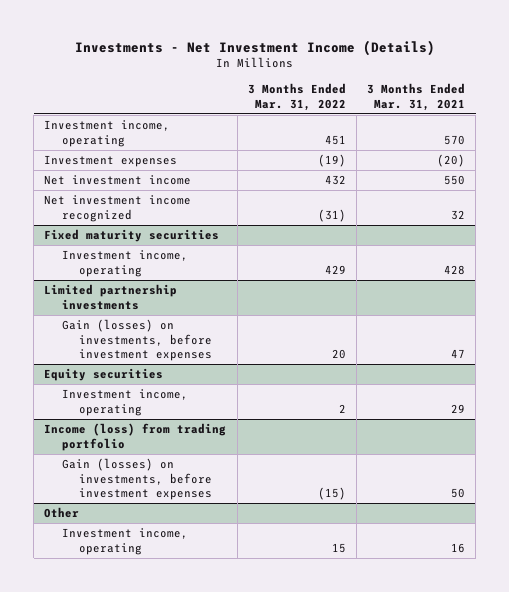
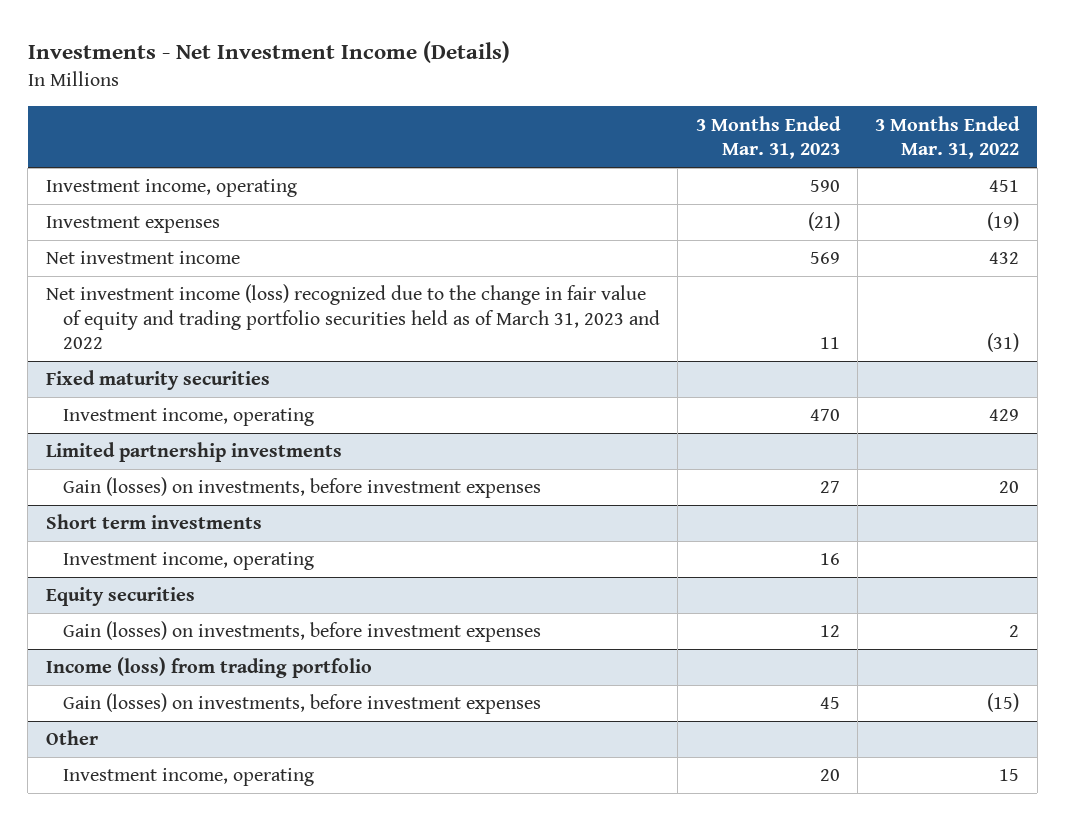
- | 3 Months Ended Mar. 31, 2022 | 3 Months Ended Mar. 31, 2021
+ | 3 Months Ended Mar. 31, 2023 | 3 Months Ended Mar. 31, 2022
- Net investment income recognized | (31) | 32
+ Net investment income (loss) recognized due to the change in fair value of equity and trading portfolio securities held as of March 31, 2023 and 2022 | 11 | (31)
+ Short term investments
+ Investment income, operating | 16 |
@ Equity securities
- Investment income, operating | 2 | 29
+ Gain (losses) on investments, before investment expenses | 12 | 2

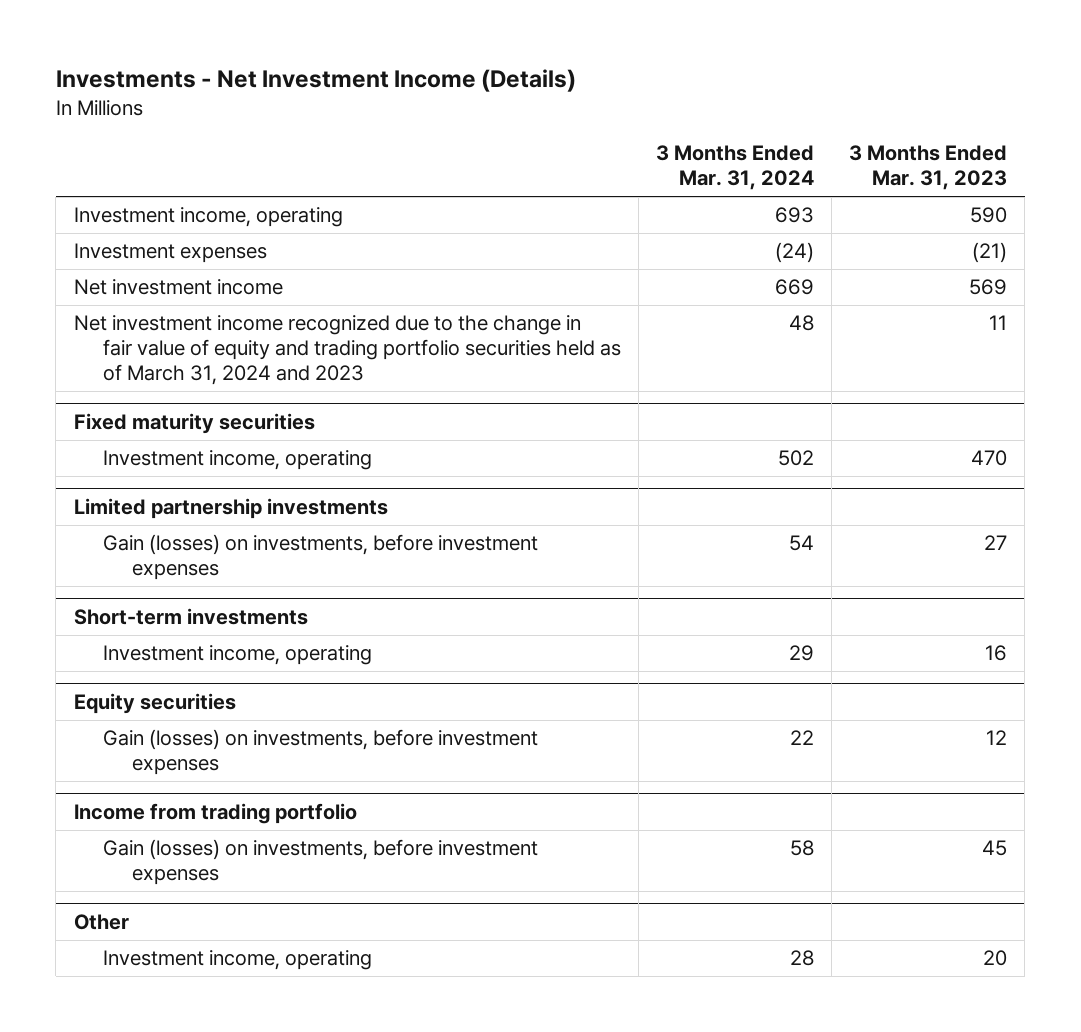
- | 3 Months Ended Mar. 31, 2023 | 3 Months Ended Mar. 31, 2022
+ | 3 Months Ended Mar. 31, 2024 | 3 Months Ended Mar. 31, 2023
- Net investment income (loss) recognized due to the change in fair value of equity and trading portfolio securities held as of March 31, 2023 and 2022 | 11 | (31)
+ Net investment income recognized due to the change in fair value of equity and trading portfolio securities held as of March 31, 2024 and 2023 | 48 | 11
- Short term investments
+ Short-term investments
- Income (loss) from trading portfolio
+ Income from trading portfolio

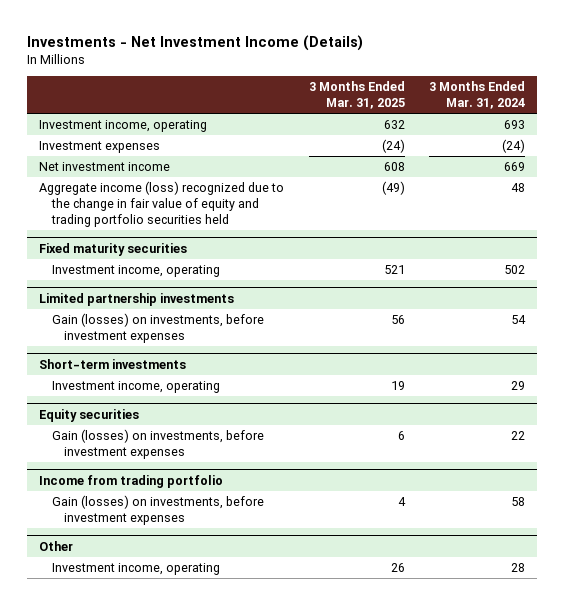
- | 3 Months Ended Mar. 31, 2024 | 3 Months Ended Mar. 31, 2023
+ | 3 Months Ended Mar. 31, 2025 | 3 Months Ended Mar. 31, 2024
- Net investment income recognized due to the change in fair value of equity and trading portfolio securities held as of March 31, 2024 and 2023 | 48 | 11
+ Aggregate income (loss) recognized due to the change in fair value of equity and trading portfolio securities held | (49) | 48

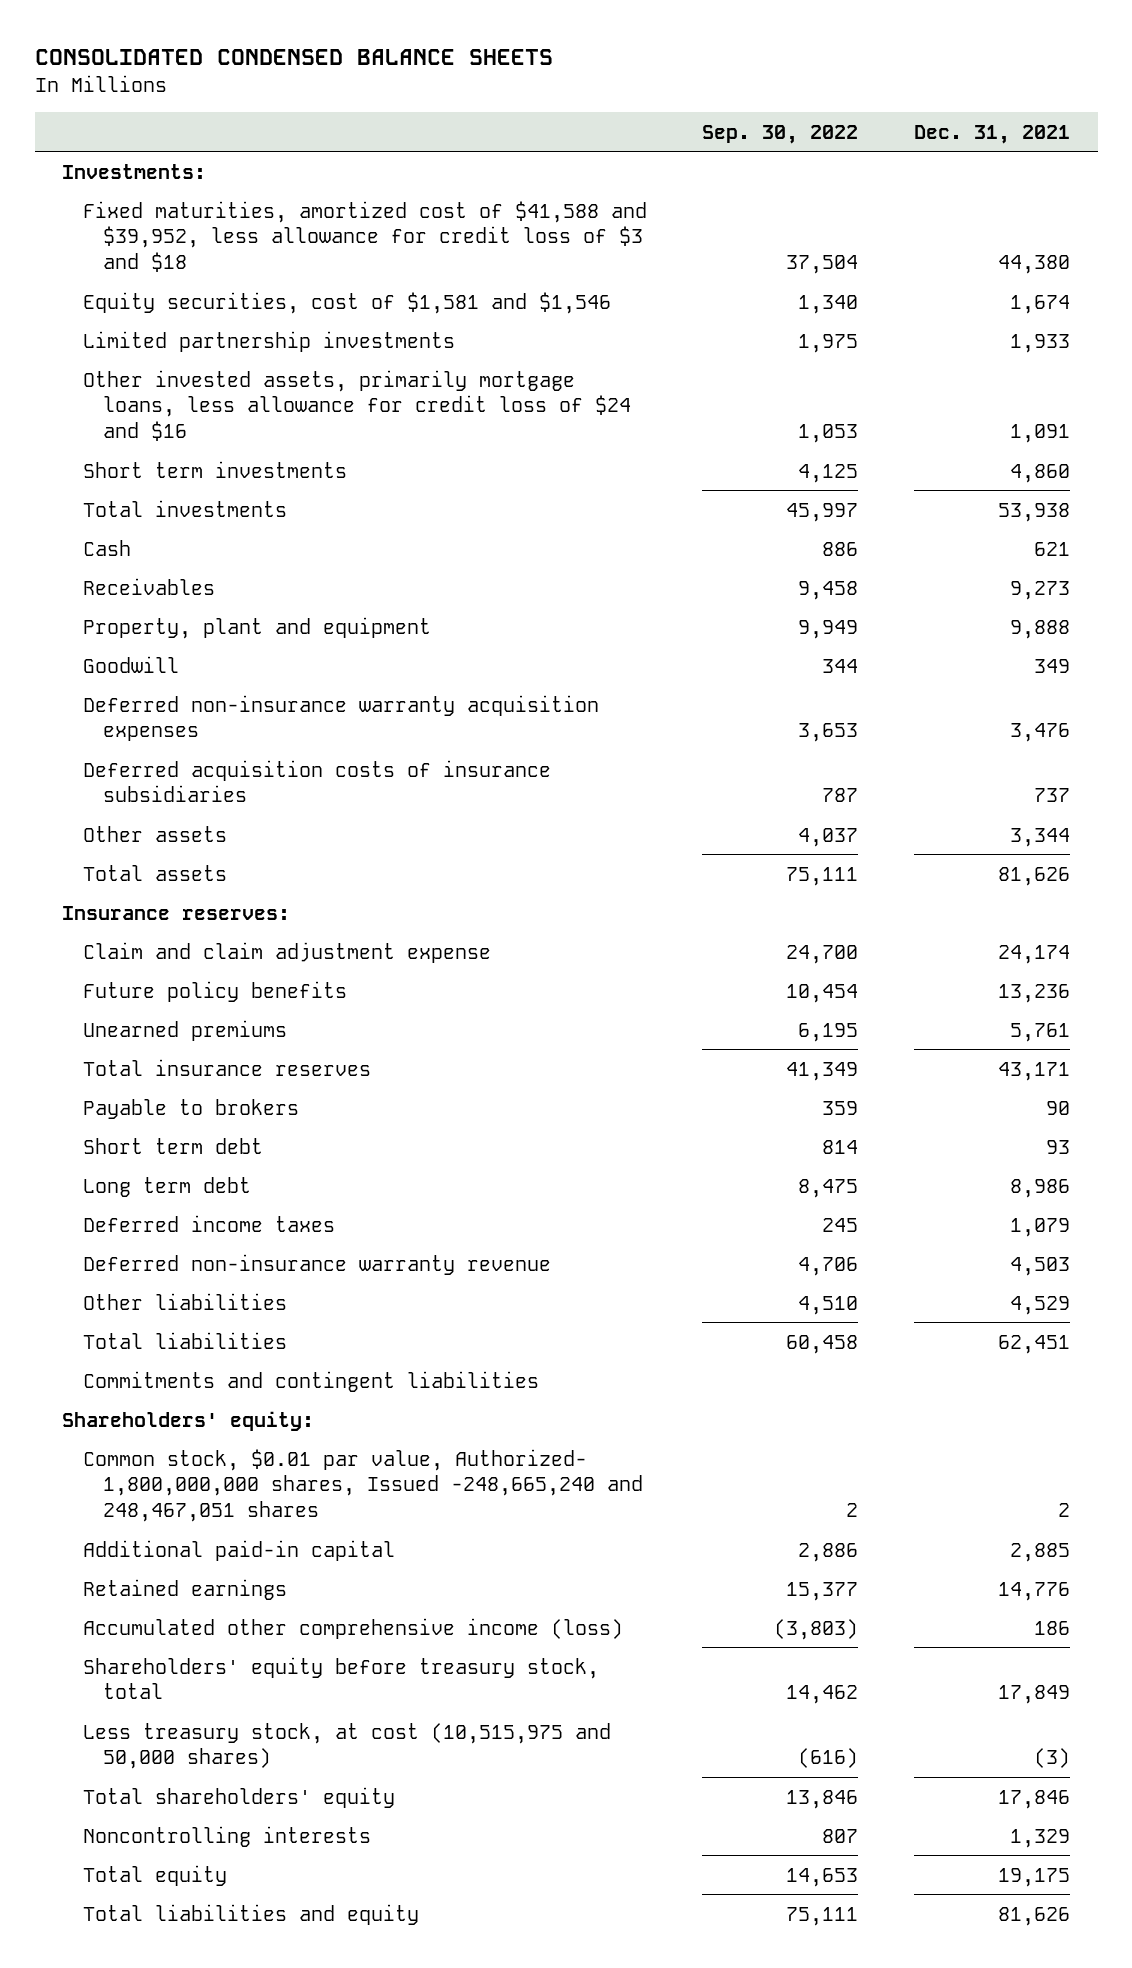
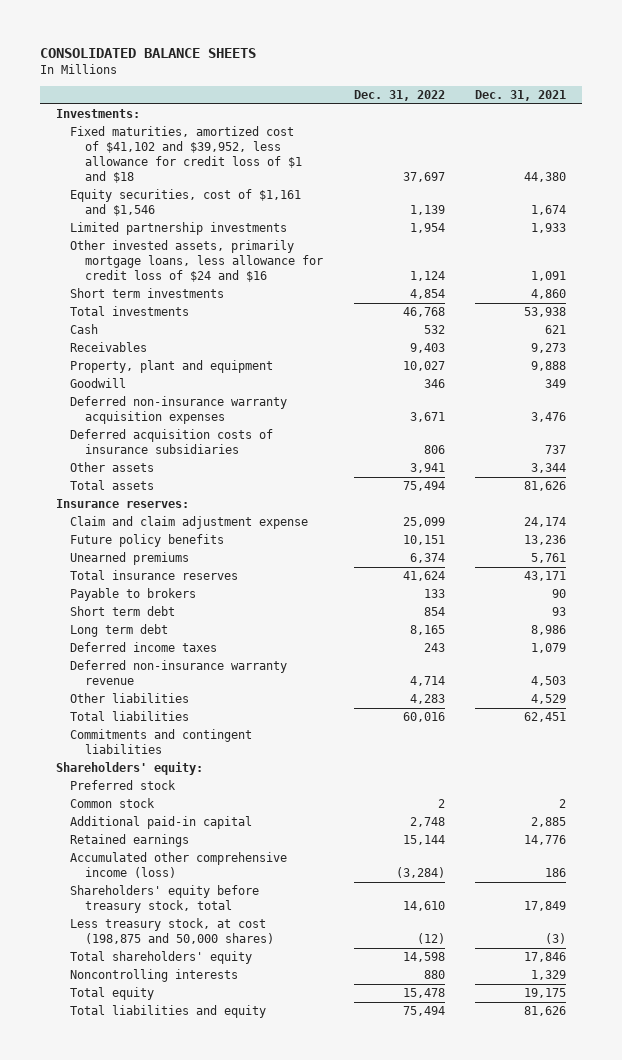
- CONSOLIDATED CONDENSED BALANCE SHEETS
+ CONSOLIDATED BALANCE SHEETS
- | Sep. 30, 2022 | Dec. 31, 2021
+ | Dec. 31, 2022 | Dec. 31, 2021
- Fixed maturities, amortized cost of $41,588 and $39,952, less allowance for credit loss of $3 and $18 | 37,504 | 44,380
- Equity securities, cost of $1,581 and $1,546 | 1,340 | 1,674
+ Fixed maturities, amortized cost of $41,102 and $39,952, less allowance for credit loss of $1 and $18 | 37,697 | 44,380
+ Equity securities, cost of $1,161 and $1,546 | 1,139 | 1,674
- Common stock, $0.01 par value, Authorized- 1,800,000,000 shares, Issued -248,665,240 and 248,467,051 shares | 2 | 2
+ Preferred stock
+ Common stock | 2 | 2
- Less treasury stock, at cost (10,515,975 and 50,000 shares) | (616) | (3)
+ Less treasury stock, at cost (198,875 and 50,000 shares) | (12) | (3)

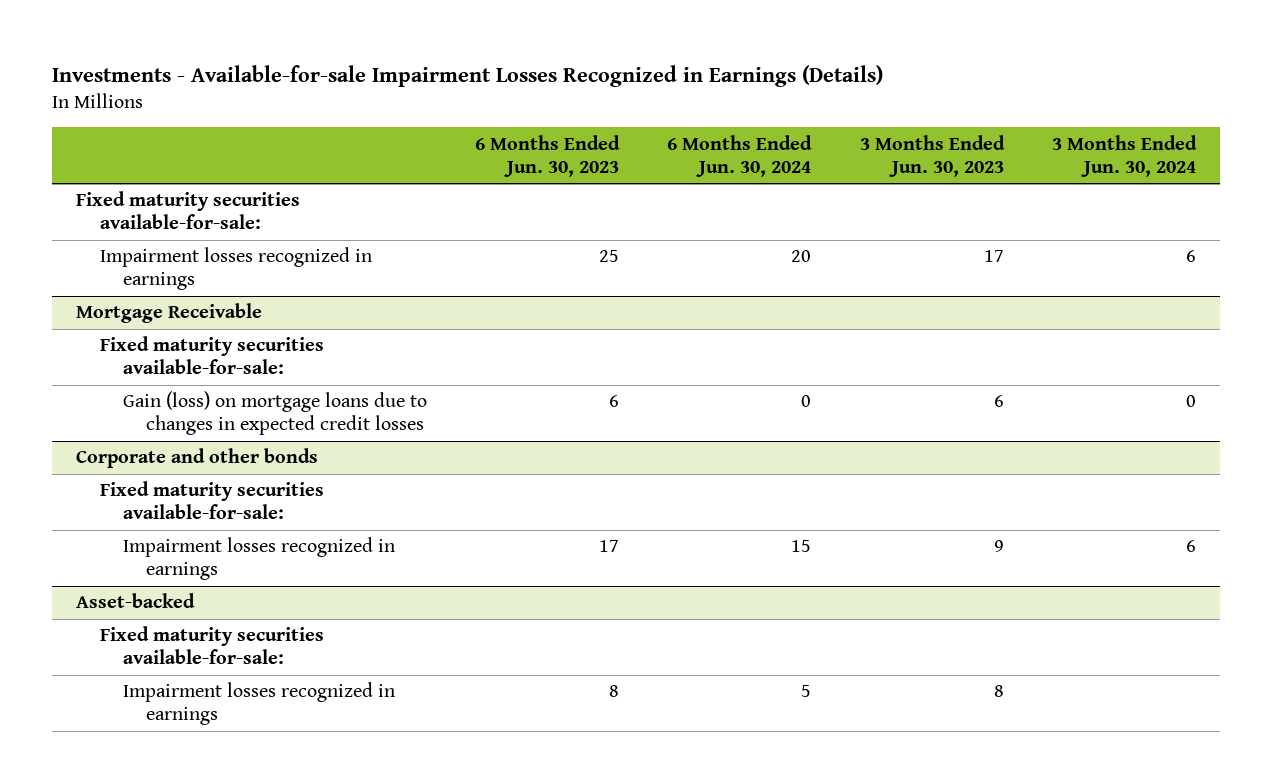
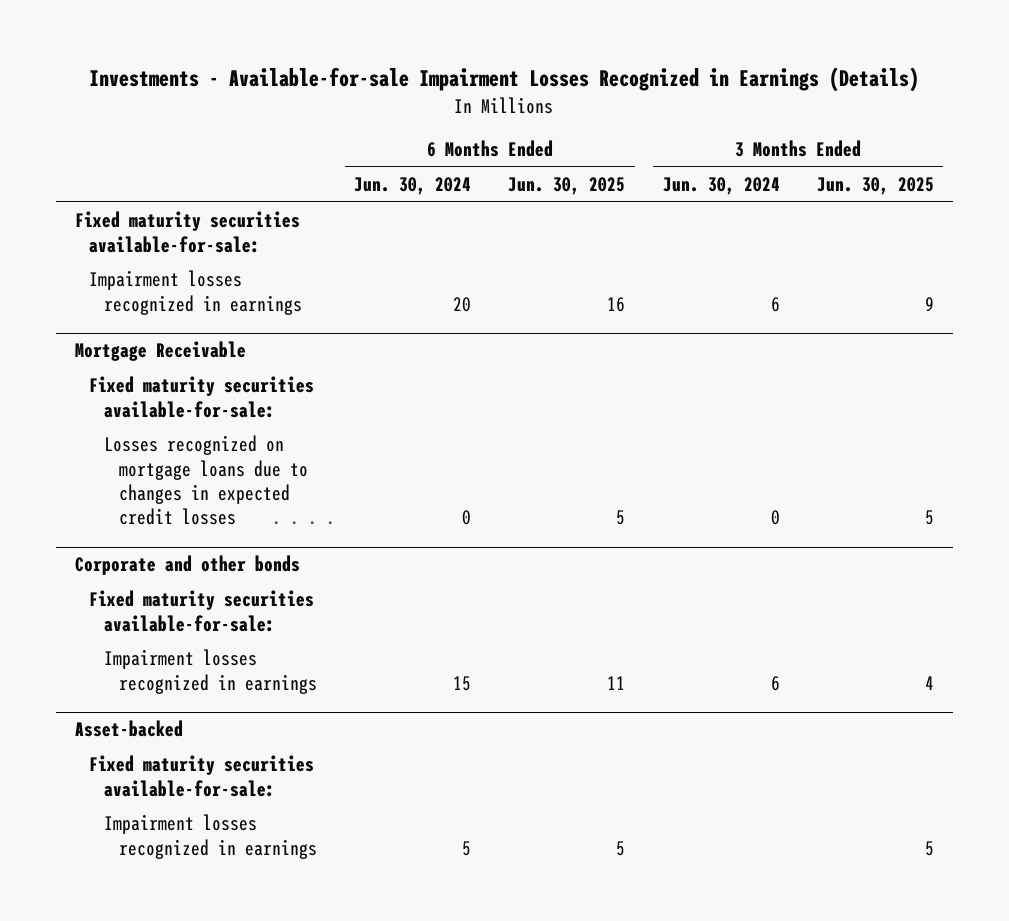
- | 6 Months Ended Jun. 30, 2023 | 6 Months Ended Jun. 30, 2024 | 3 Months Ended Jun. 30, 2023 | 3 Months Ended Jun. 30, 2024
+ | 6 Months Ended Jun. 30, 2024 | 6 Months Ended Jun. 30, 2025 | 3 Months Ended Jun. 30, 2024 | 3 Months Ended Jun. 30, 2025
@ Mortgage Receivable
- Gain (loss) on mortgage loans due to changes in expected credit losses | 6 | 0 | 6 | 0
+ Losses recognized on mortgage loans due to changes in expected credit losses | 0 | 5 | 0 | 5

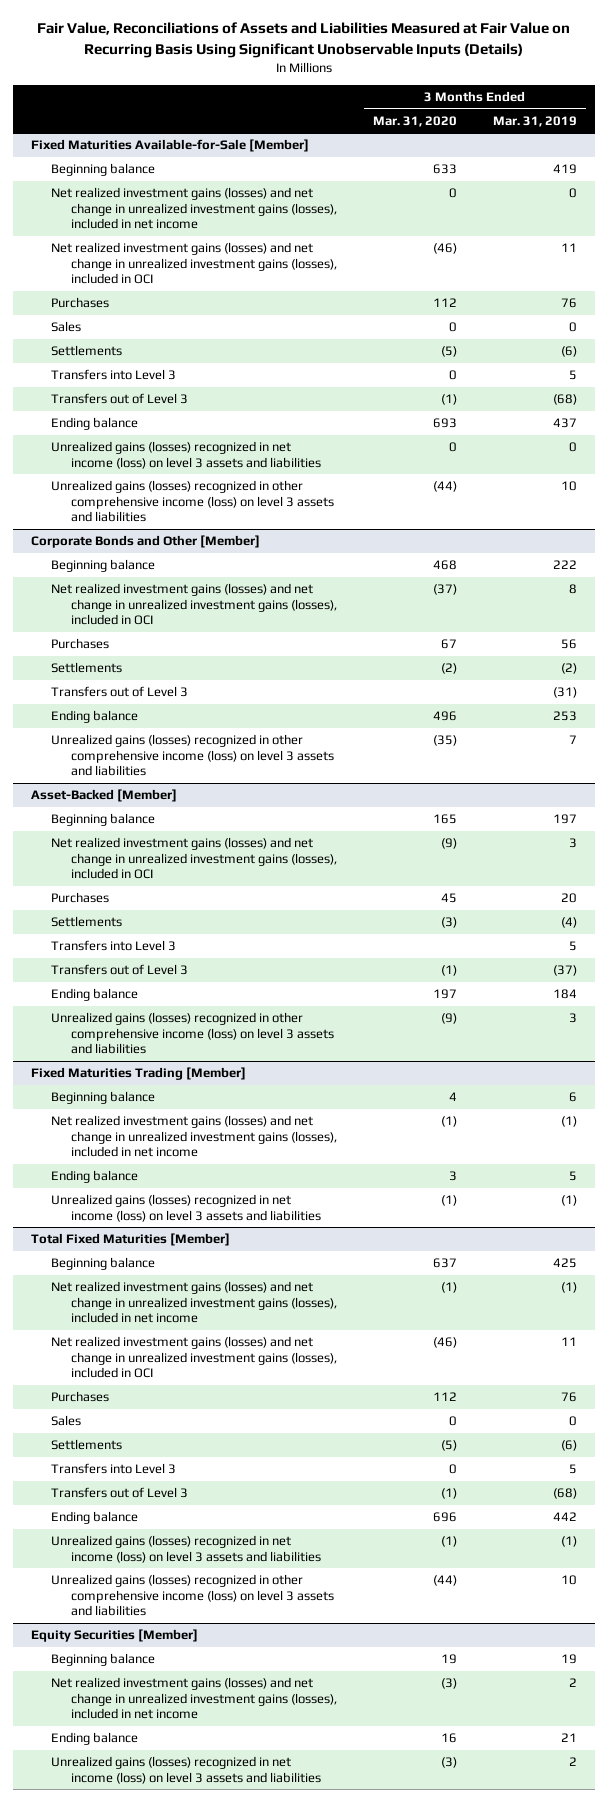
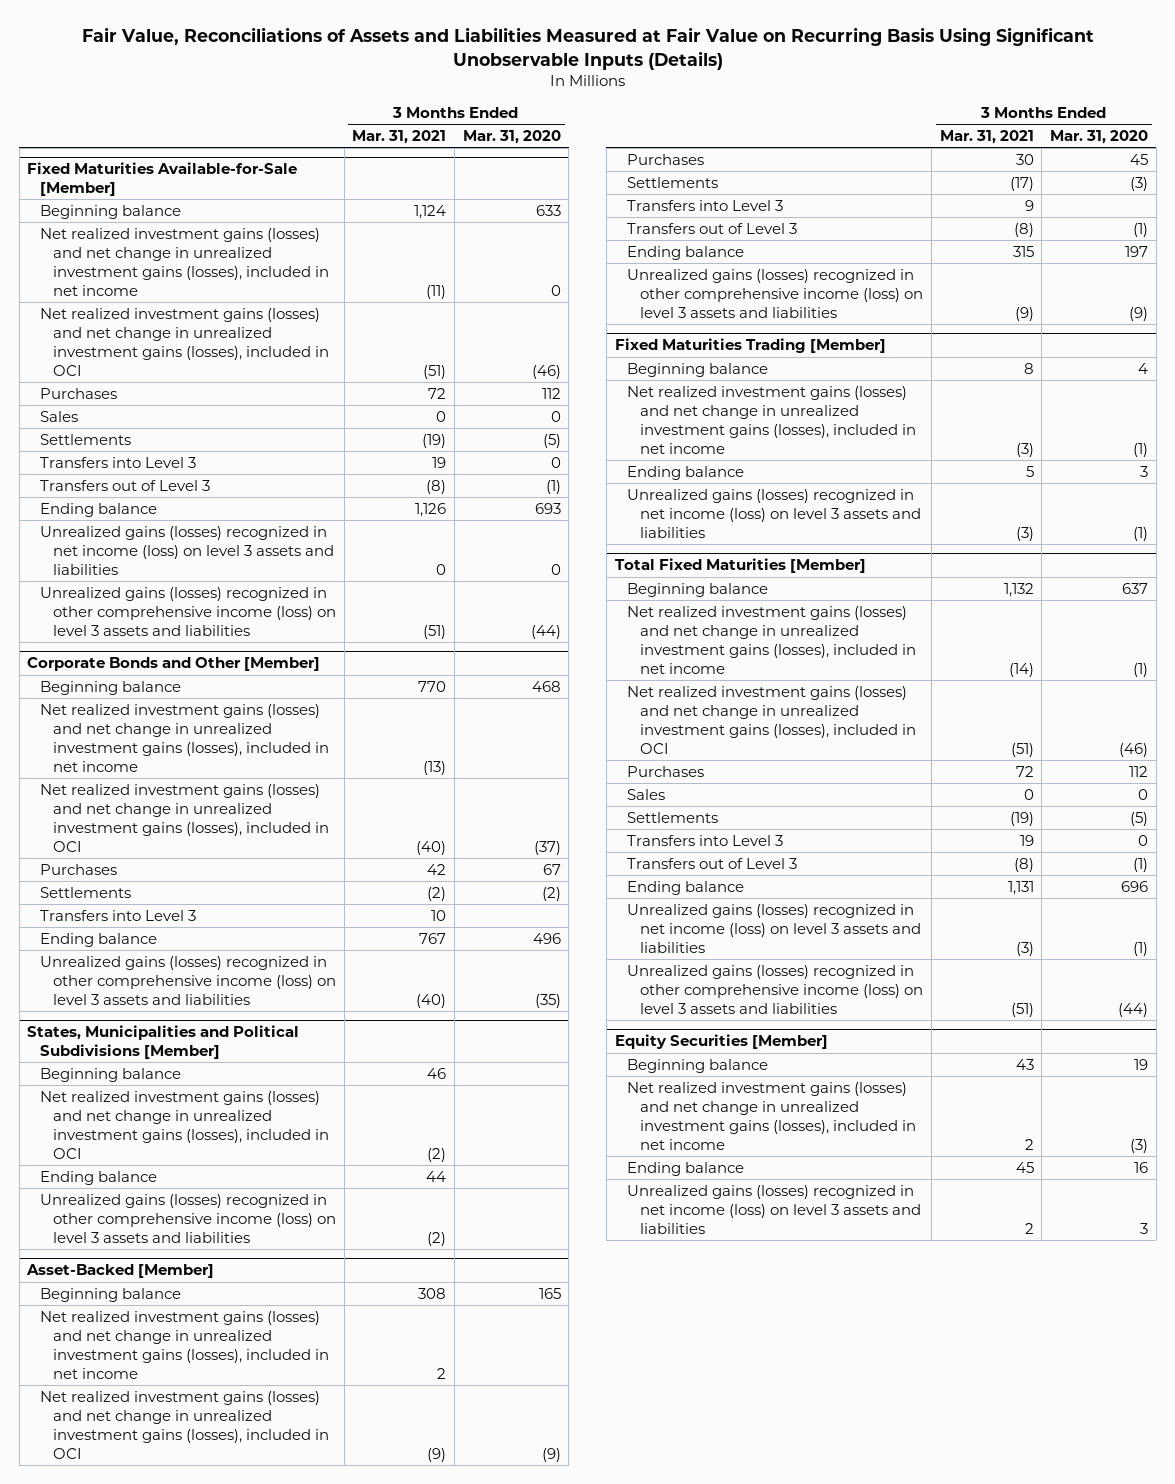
- | 3 Months Ended Mar. 31, 2020 | 3 Months Ended Mar. 31, 2019
+ | 3 Months Ended Mar. 31, 2021 | 3 Months Ended Mar. 31, 2020
@ Corporate Bonds and Other [Member]
+ Net realized investment gains (losses) and net change in unrealized investment gains (losses), included in net income | (13) |
- Transfers out of Level 3 | | (31)
+ Transfers into Level 3 | 10 |
+ States, Municipalities and Political Subdivisions [Member]
+ Beginning balance | 46 |
+ Net realized investment gains (losses) and net change in unrealized investment gains (losses), included in OCI | (2) |
+ Ending balance | 44 |
+ Unrealized gains (losses) recognized in other comprehensive income (loss) on level 3 assets and liabilities | (2) |
@ Asset-Backed [Member]
+ Net realized investment gains (losses) and net change in unrealized investment gains (losses), included in net income | 2 |
@ Equity Securities [Member]
- Unrealized gains (losses) recognized in net income (loss) on level 3 assets and liabilities | (3) | 2
+ Unrealized gains (losses) recognized in net income (loss) on level 3 assets and liabilities | 2 | 3

